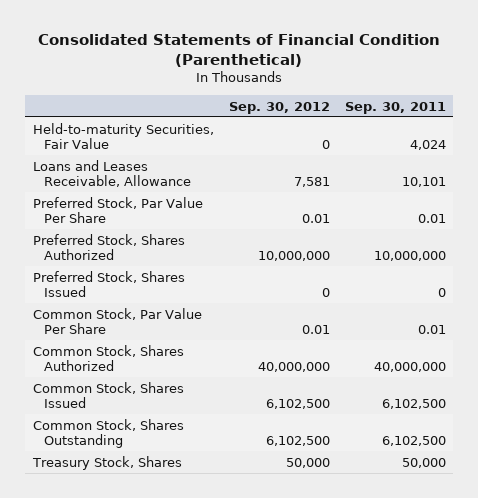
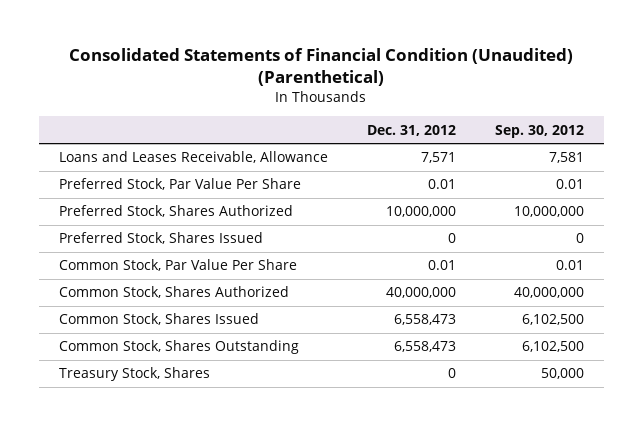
- Consolidated Statements of Financial Condition (Parenthetical)
+ Consolidated Statements of Financial Condition (Unaudited) (Parenthetical)
- | Sep. 30, 2012 | Sep. 30, 2011
+ | Dec. 31, 2012 | Sep. 30, 2012
- Held-to-maturity Securities, Fair Value | 0 | 4,024

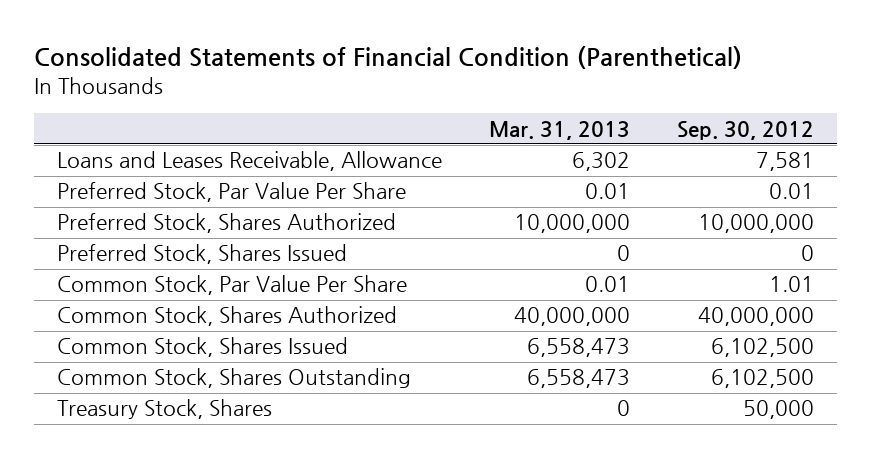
- Consolidated Statements of Financial Condition (Unaudited) (Parenthetical)
+ Consolidated Statements of Financial Condition (Parenthetical)
- | Dec. 31, 2012 | Sep. 30, 2012
+ | Mar. 31, 2013 | Sep. 30, 2012
- Common Stock, Par Value Per Share | 0.01 | 0.01
+ Common Stock, Par Value Per Share | 0.01 | 1.01

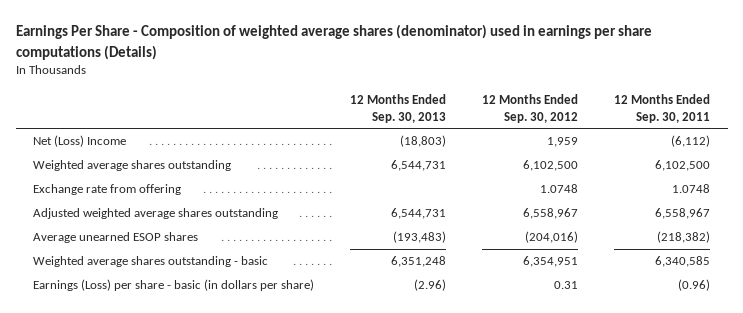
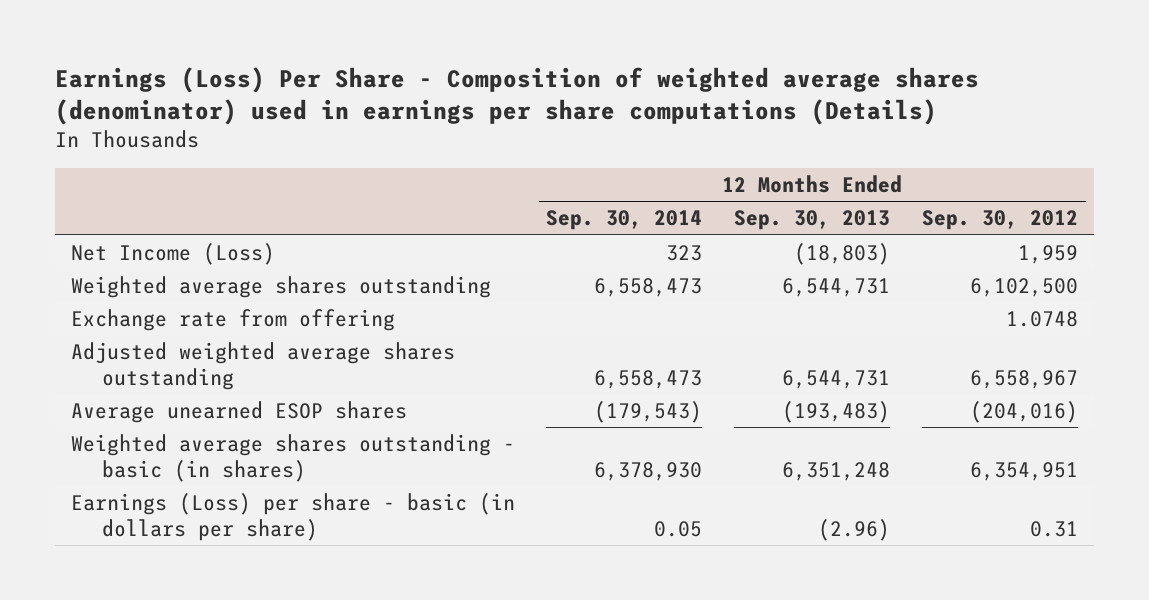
- Earnings Per Share - Composition of weighted average shares (denominator) used in earnings per share computations (Details)
+ Earnings (Loss) Per Share - Composition of weighted average shares (denominator) used in earnings per share computations (Details)
- | 12 Months Ended Sep. 30, 2013 | 12 Months Ended Sep. 30, 2012 | 12 Months Ended Sep. 30, 2011
+ | 12 Months Ended Sep. 30, 2014 | 12 Months Ended Sep. 30, 2013 | 12 Months Ended Sep. 30, 2012
- Net (Loss) Income | (18,803) | 1,959 | (6,112)
+ Net Income (Loss) | 323 | (18,803) | 1,959
- Weighted average shares outstanding - basic | 6,351,248 | 6,354,951 | 6,340,585
+ Weighted average shares outstanding - basic (in shares) | 6,378,930 | 6,351,248 | 6,354,951

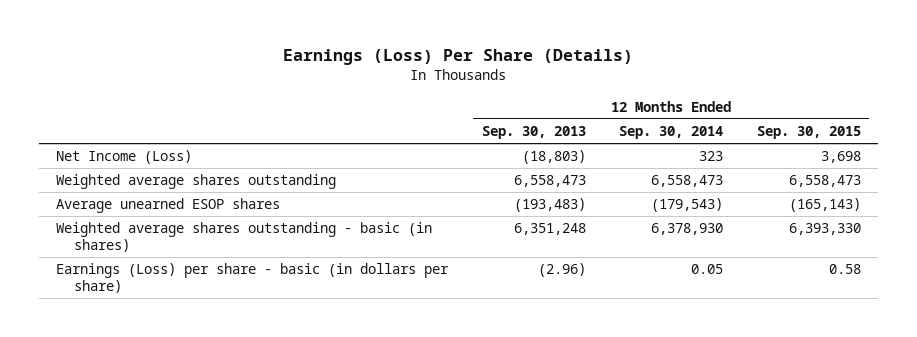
- Earnings (Loss) Per Share - Composition of weighted average shares (denominator) used in earnings per share computations (Details)
+ Earnings (Loss) Per Share (Details)
- | 12 Months Ended Sep. 30, 2014 | 12 Months Ended Sep. 30, 2013 | 12 Months Ended Sep. 30, 2012
+ | 12 Months Ended Sep. 30, 2013 | 12 Months Ended Sep. 30, 2014 | 12 Months Ended Sep. 30, 2015
- Weighted average shares outstanding | 6,558,473 | 6,544,731 | 6,102,500
- Exchange rate from offering | | | 1.0748
- Adjusted weighted average shares outstanding | 6,558,473 | 6,544,731 | 6,558,967
+ Weighted average shares outstanding | 6,558,473 | 6,558,473 | 6,558,473

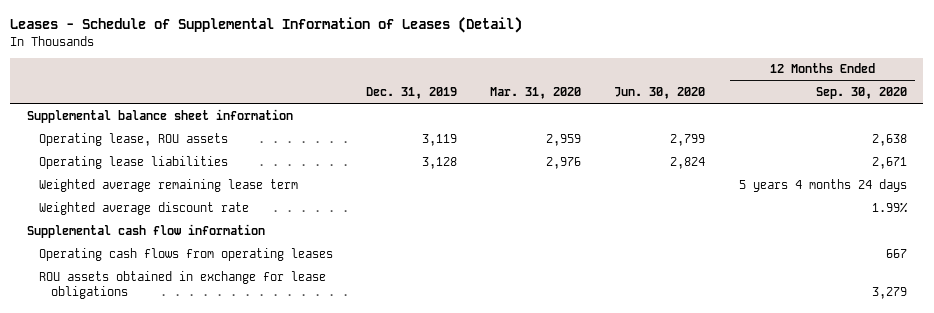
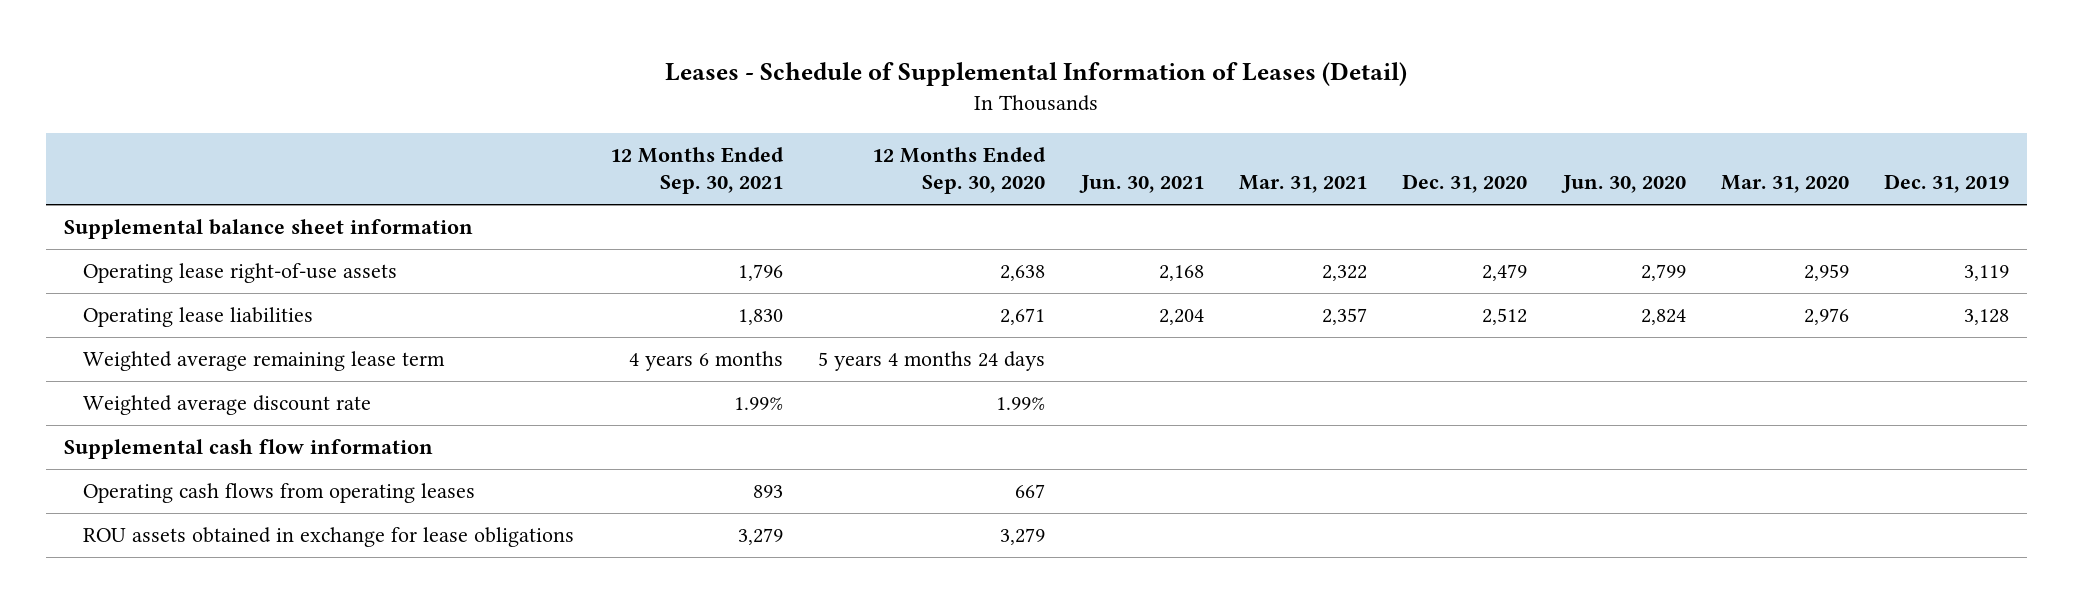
- | Dec. 31, 2019 | Mar. 31, 2020 | Jun. 30, 2020 | 12 Months Ended Sep. 30, 2020
+ | 12 Months Ended Sep. 30, 2021 | 12 Months Ended Sep. 30, 2020 | Jun. 30, 2021 | Mar. 31, 2021 | Dec. 31, 2020 | Jun. 30, 2020 | Mar. 31, 2020 | Dec. 31, 2019
- Operating lease, ROU assets | 3,119 | 2,959 | 2,799 | 2,638
+ Operating lease right-of-use assets | 1,796 | 2,638 | 2,168 | 2,322 | 2,479 | 2,799 | 2,959 | 3,119

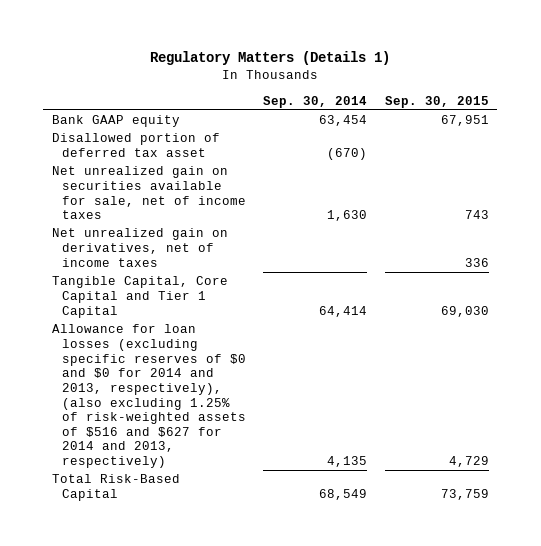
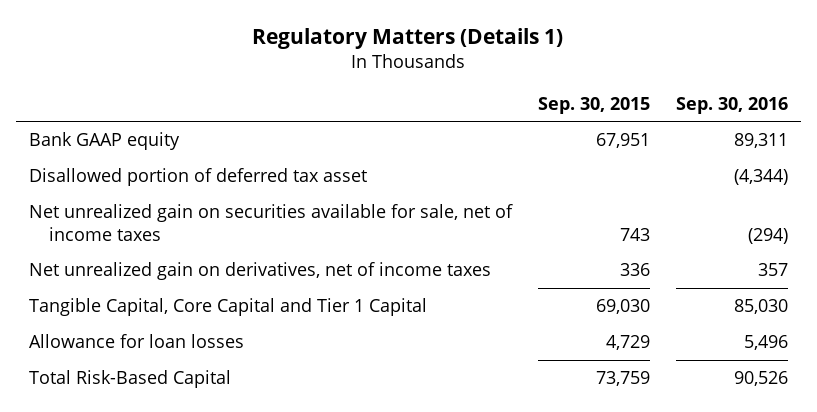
- | Sep. 30, 2014 | Sep. 30, 2015
+ | Sep. 30, 2015 | Sep. 30, 2016
- Allowance for loan losses (excluding specific reserves of $0 and $0 for 2014 and 2013, respectively), (also excluding 1.25% of risk-weighted assets of $516 and $627 for 2014 and 2013, respectively) | 4,135 | 4,729
+ Allowance for loan losses | 4,729 | 5,496

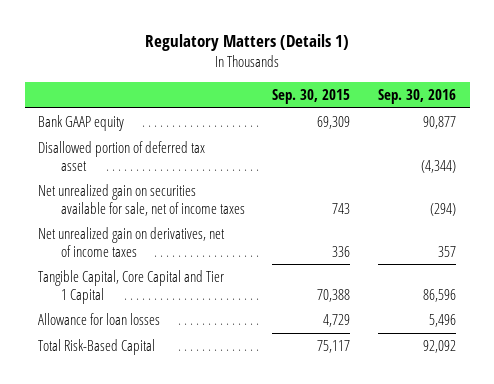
- Bank GAAP equity | 67,951 | 89,311
+ Bank GAAP equity | 69,309 | 90,877
- Tangible Capital, Core Capital and Tier 1 Capital | 69,030 | 85,030
+ Tangible Capital, Core Capital and Tier 1 Capital | 70,388 | 86,596
- Total Risk-Based Capital | 73,759 | 90,526
+ Total Risk-Based Capital | 75,117 | 92,092

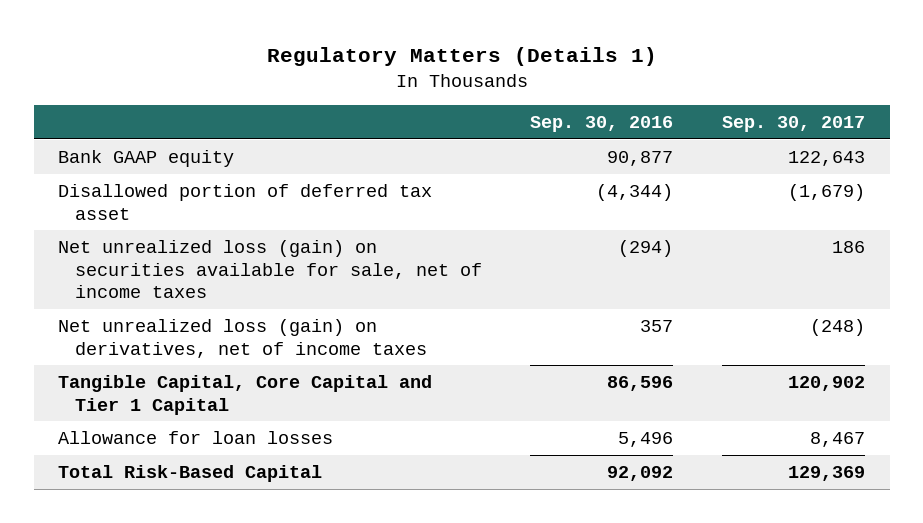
- | Sep. 30, 2015 | Sep. 30, 2016
+ | Sep. 30, 2016 | Sep. 30, 2017
- Net unrealized gain on securities available for sale, net of income taxes | 743 | (294)
- Net unrealized gain on derivatives, net of income taxes | 336 | 357
+ Net unrealized loss (gain) on securities available for sale, net of income taxes | (294) | 186
+ Net unrealized loss (gain) on derivatives, net of income taxes | 357 | (248)

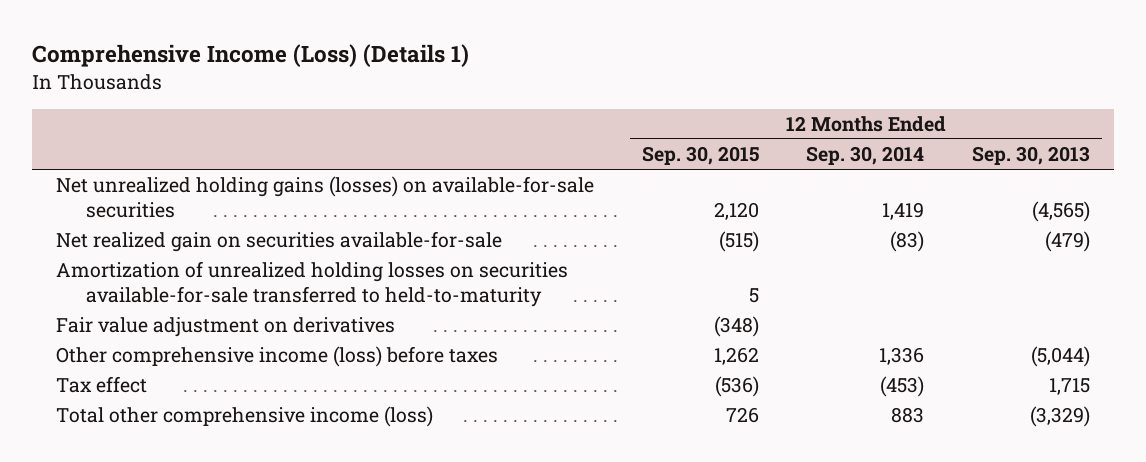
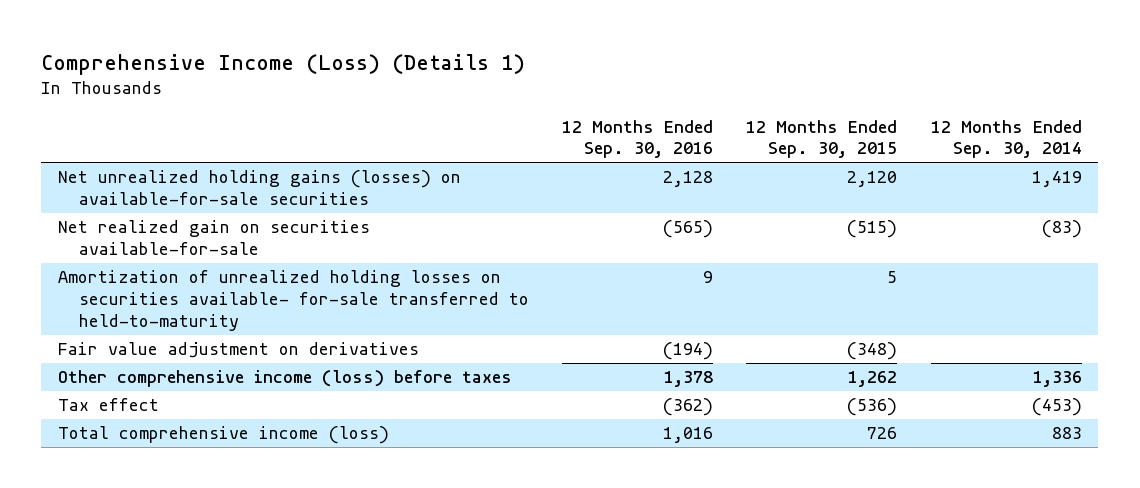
- | 12 Months Ended Sep. 30, 2015 | 12 Months Ended Sep. 30, 2014 | 12 Months Ended Sep. 30, 2013
+ | 12 Months Ended Sep. 30, 2016 | 12 Months Ended Sep. 30, 2015 | 12 Months Ended Sep. 30, 2014
- Amortization of unrealized holding losses on securities available-for-sale transferred to held-to-maturity | 5 | |
+ Amortization of unrealized holding losses on securities available- for-sale transferred to held-to-maturity | 9 | 5 |
- Total other comprehensive income (loss) | 726 | 883 | (3,329)
+ Total comprehensive income (loss) | 1,016 | 726 | 883

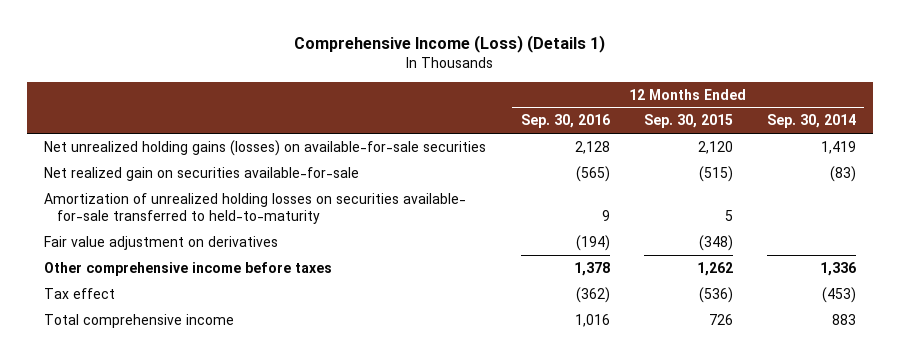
- Other comprehensive income (loss) before taxes | 1,378 | 1,262 | 1,336
+ Other comprehensive income before taxes | 1,378 | 1,262 | 1,336
- Total comprehensive income (loss) | 1,016 | 726 | 883
+ Total comprehensive income | 1,016 | 726 | 883

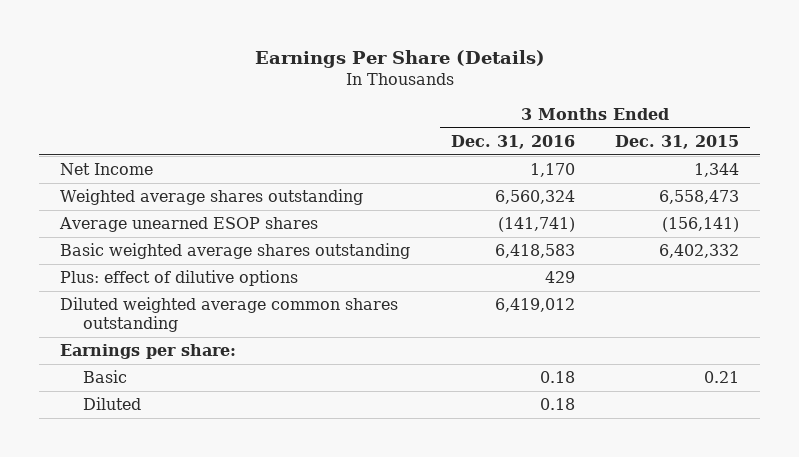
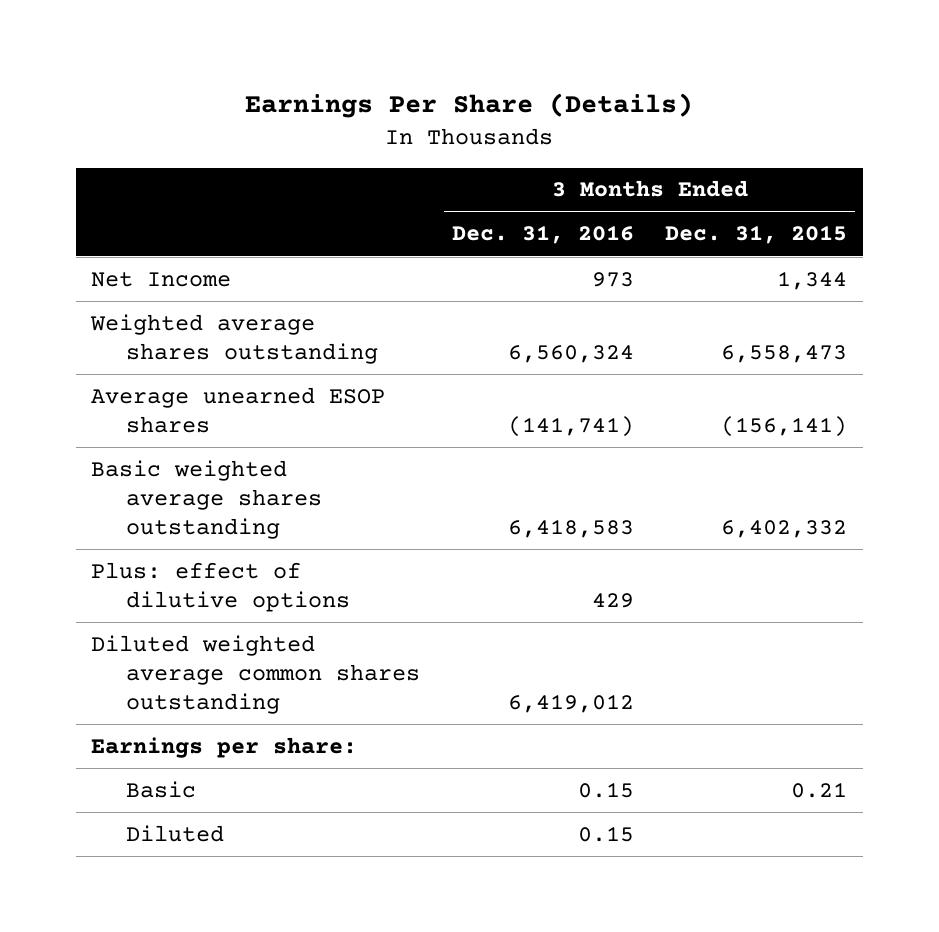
- Net Income | 1,170 | 1,344
+ Net Income | 973 | 1,344
- Basic | 0.18 | 0.21
- Diluted | 0.18 |
+ Basic | 0.15 | 0.21
+ Diluted | 0.15 |

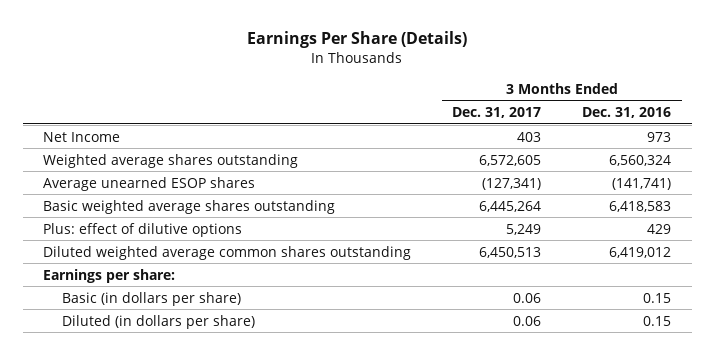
- | 3 Months Ended Dec. 31, 2016 | 3 Months Ended Dec. 31, 2015
+ | 3 Months Ended Dec. 31, 2017 | 3 Months Ended Dec. 31, 2016
- Basic | 0.15 | 0.21
- Diluted | 0.15 |
+ Basic (in dollars per share) | 0.06 | 0.15
+ Diluted (in dollars per share) | 0.06 | 0.15

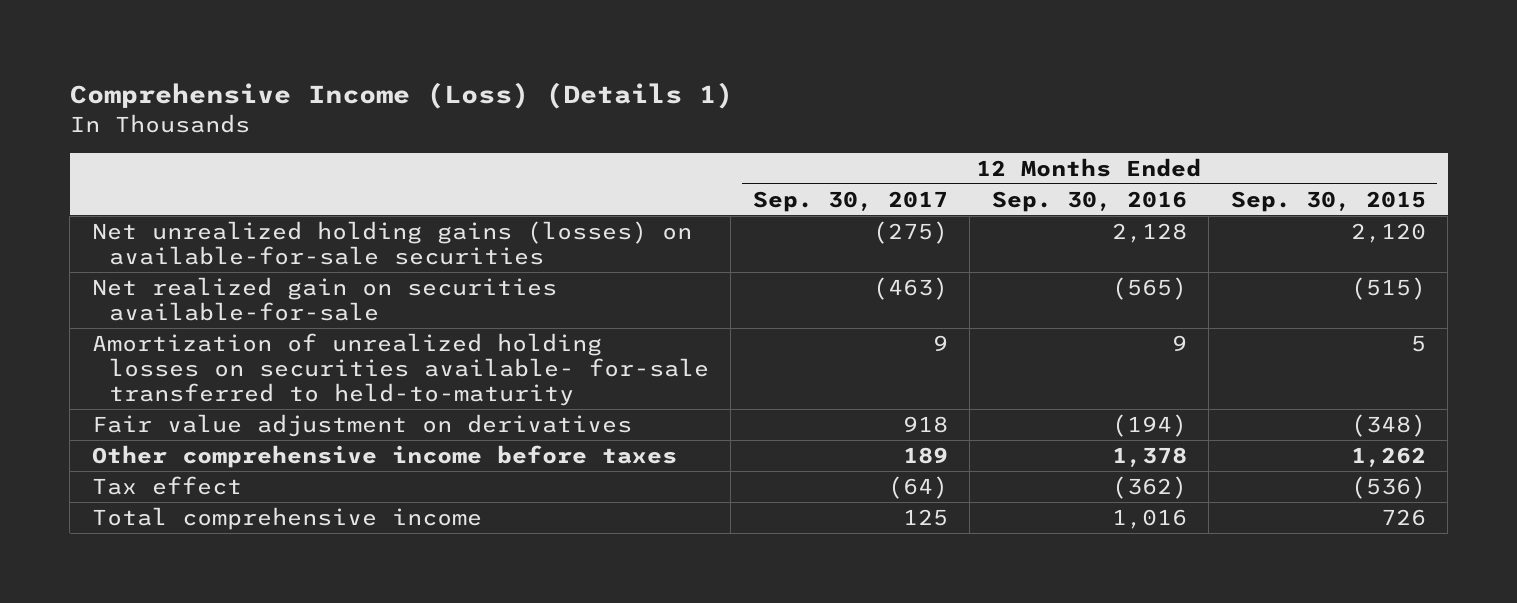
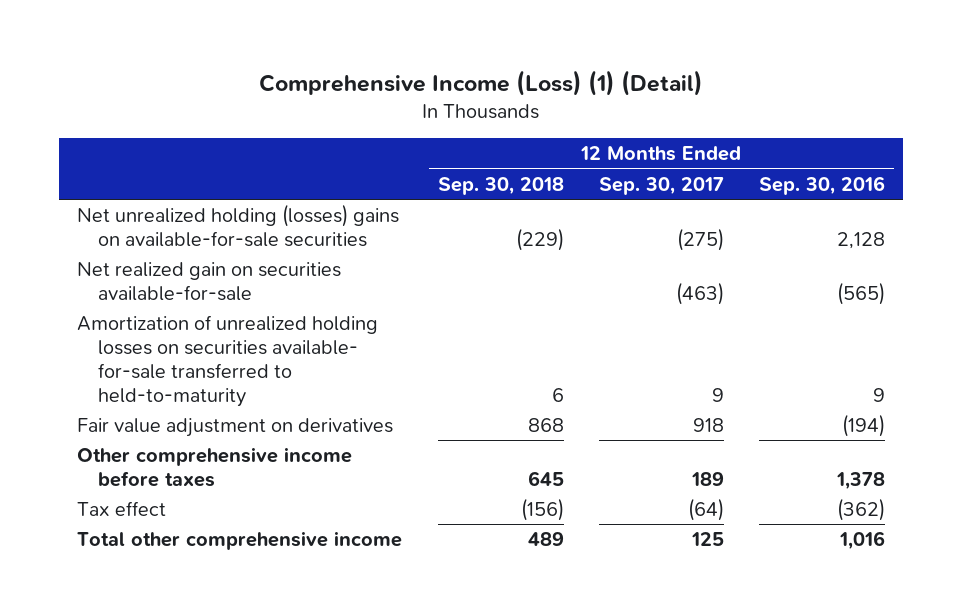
- Comprehensive Income (Loss) (Details 1)
+ Comprehensive Income (Loss) (1) (Detail)
- | 12 Months Ended Sep. 30, 2017 | 12 Months Ended Sep. 30, 2016 | 12 Months Ended Sep. 30, 2015
+ | 12 Months Ended Sep. 30, 2018 | 12 Months Ended Sep. 30, 2017 | 12 Months Ended Sep. 30, 2016
- Net unrealized holding gains (losses) on available-for-sale securities | (275) | 2,128 | 2,120
+ Net unrealized holding (losses) gains on available-for-sale securities | (229) | (275) | 2,128
- Total comprehensive income | 125 | 1,016 | 726
+ Total other comprehensive income | 489 | 125 | 1,016

